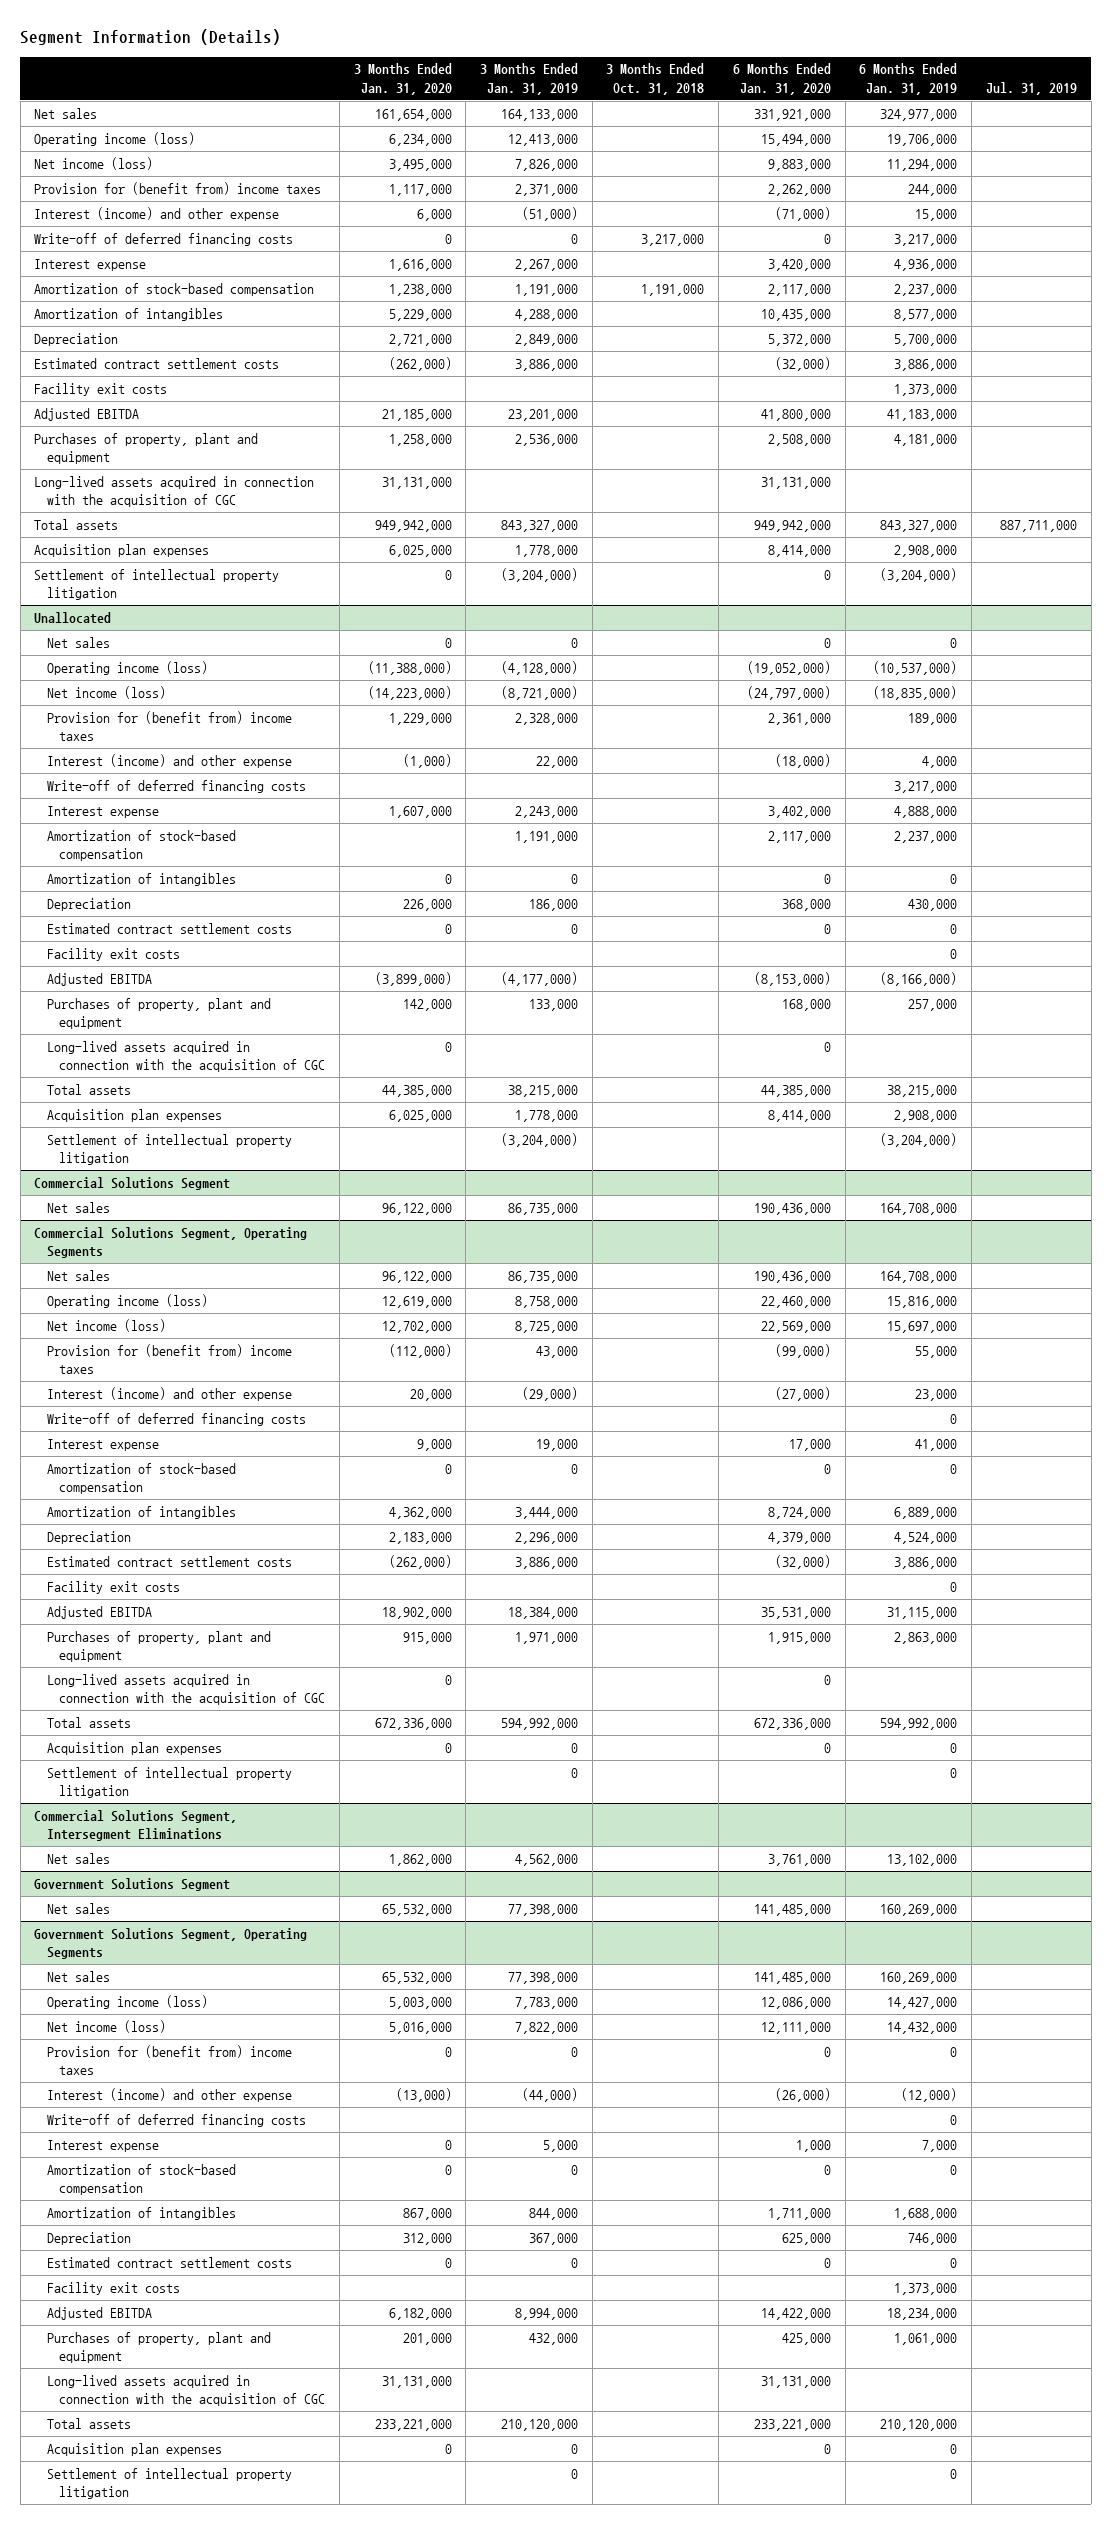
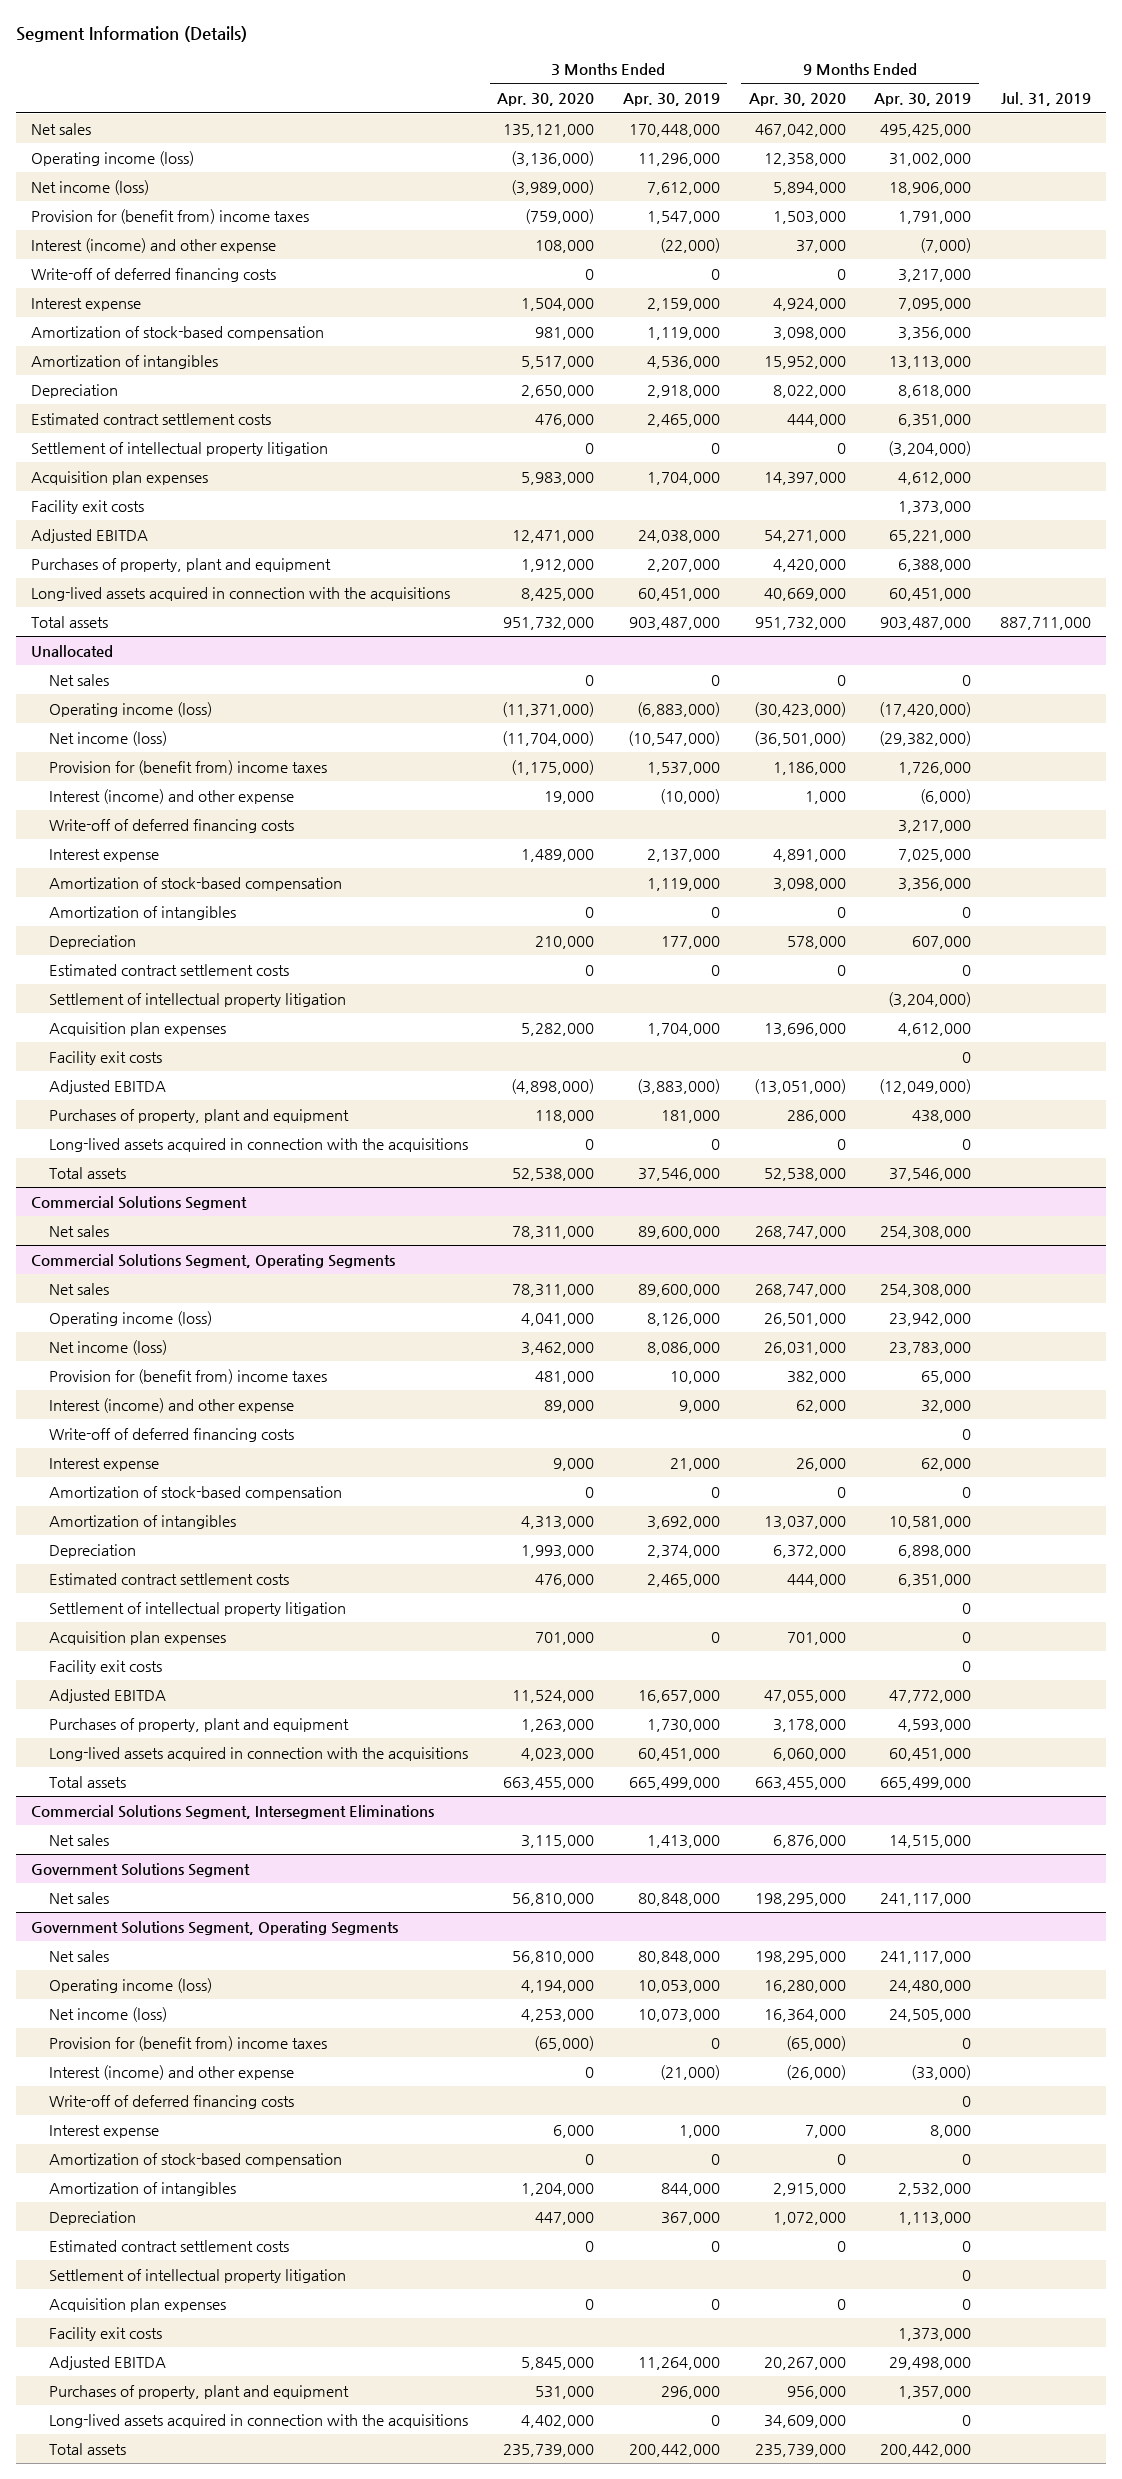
- | 3 Months Ended Jan. 31, 2020 | 3 Months Ended Jan. 31, 2019 | 3 Months Ended Oct. 31, 2018 | 6 Months Ended Jan. 31, 2020 | 6 Months Ended Jan. 31, 2019 | Jul. 31, 2019
+ | 3 Months Ended Apr. 30, 2020 | 3 Months Ended Apr. 30, 2019 | 9 Months Ended Apr. 30, 2020 | 9 Months Ended Apr. 30, 2019 | Jul. 31, 2019
moved up: Settlement of intellectual property litigation | 0 | 0 | 0 | (3,204,000) |
moved up: Acquisition plan expenses | 5,983,000 | 1,704,000 | 14,397,000 | 4,612,000 |
- Long-lived assets acquired in connection with the acquisition of CGC | 31,131,000 | | | 31,131,000 | |
+ Long-lived assets acquired in connection with the acquisitions | 8,425,000 | 60,451,000 | 40,669,000 | 60,451,000 |
@ Unallocated
moved up: Settlement of intellectual property litigation | | | | (3,204,000) |
moved up: Acquisition plan expenses | 5,282,000 | 1,704,000 | 13,696,000 | 4,612,000 |
- Long-lived assets acquired in connection with the acquisition of CGC | 0 | | | 0 | |
+ Long-lived assets acquired in connection with the acquisitions | 0 | 0 | 0 | 0 |
@ Commercial Solutions Segment, Operating Segments
moved up: Settlement of intellectual property litigation | | | | 0 |
moved up: Acquisition plan expenses | 701,000 | 0 | 701,000 | 0 |
- Long-lived assets acquired in connection with the acquisition of CGC | 0 | | | 0 | |
+ Long-lived assets acquired in connection with the acquisitions | 4,023,000 | 60,451,000 | 6,060,000 | 60,451,000 |
@ Government Solutions Segment, Operating Segments
moved up: Settlement of intellectual property litigation | | | | 0 |
moved up: Acquisition plan expenses | 0 | 0 | 0 | 0 |
- Long-lived assets acquired in connection with the acquisition of CGC | 31,131,000 | | | 31,131,000 | |
+ Long-lived assets acquired in connection with the acquisitions | 4,402,000 | 0 | 34,609,000 | 0 |

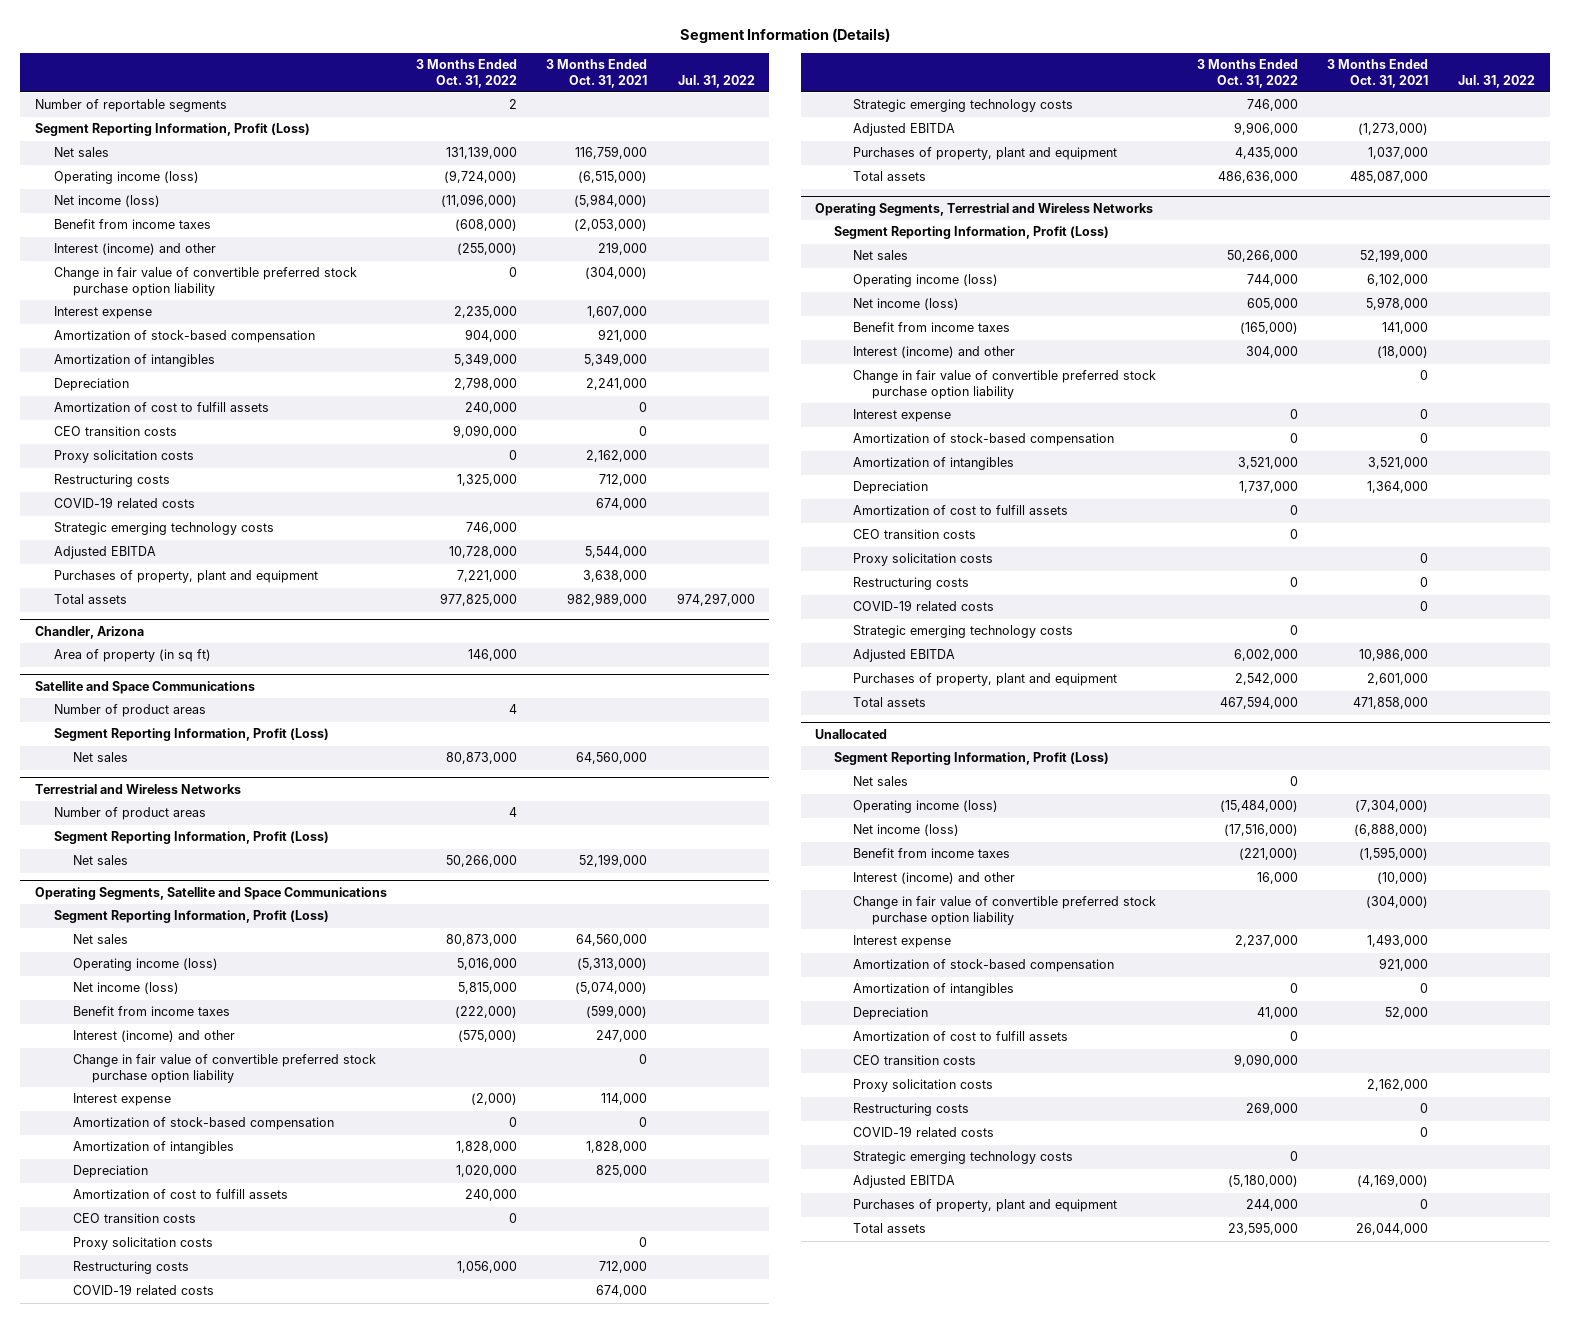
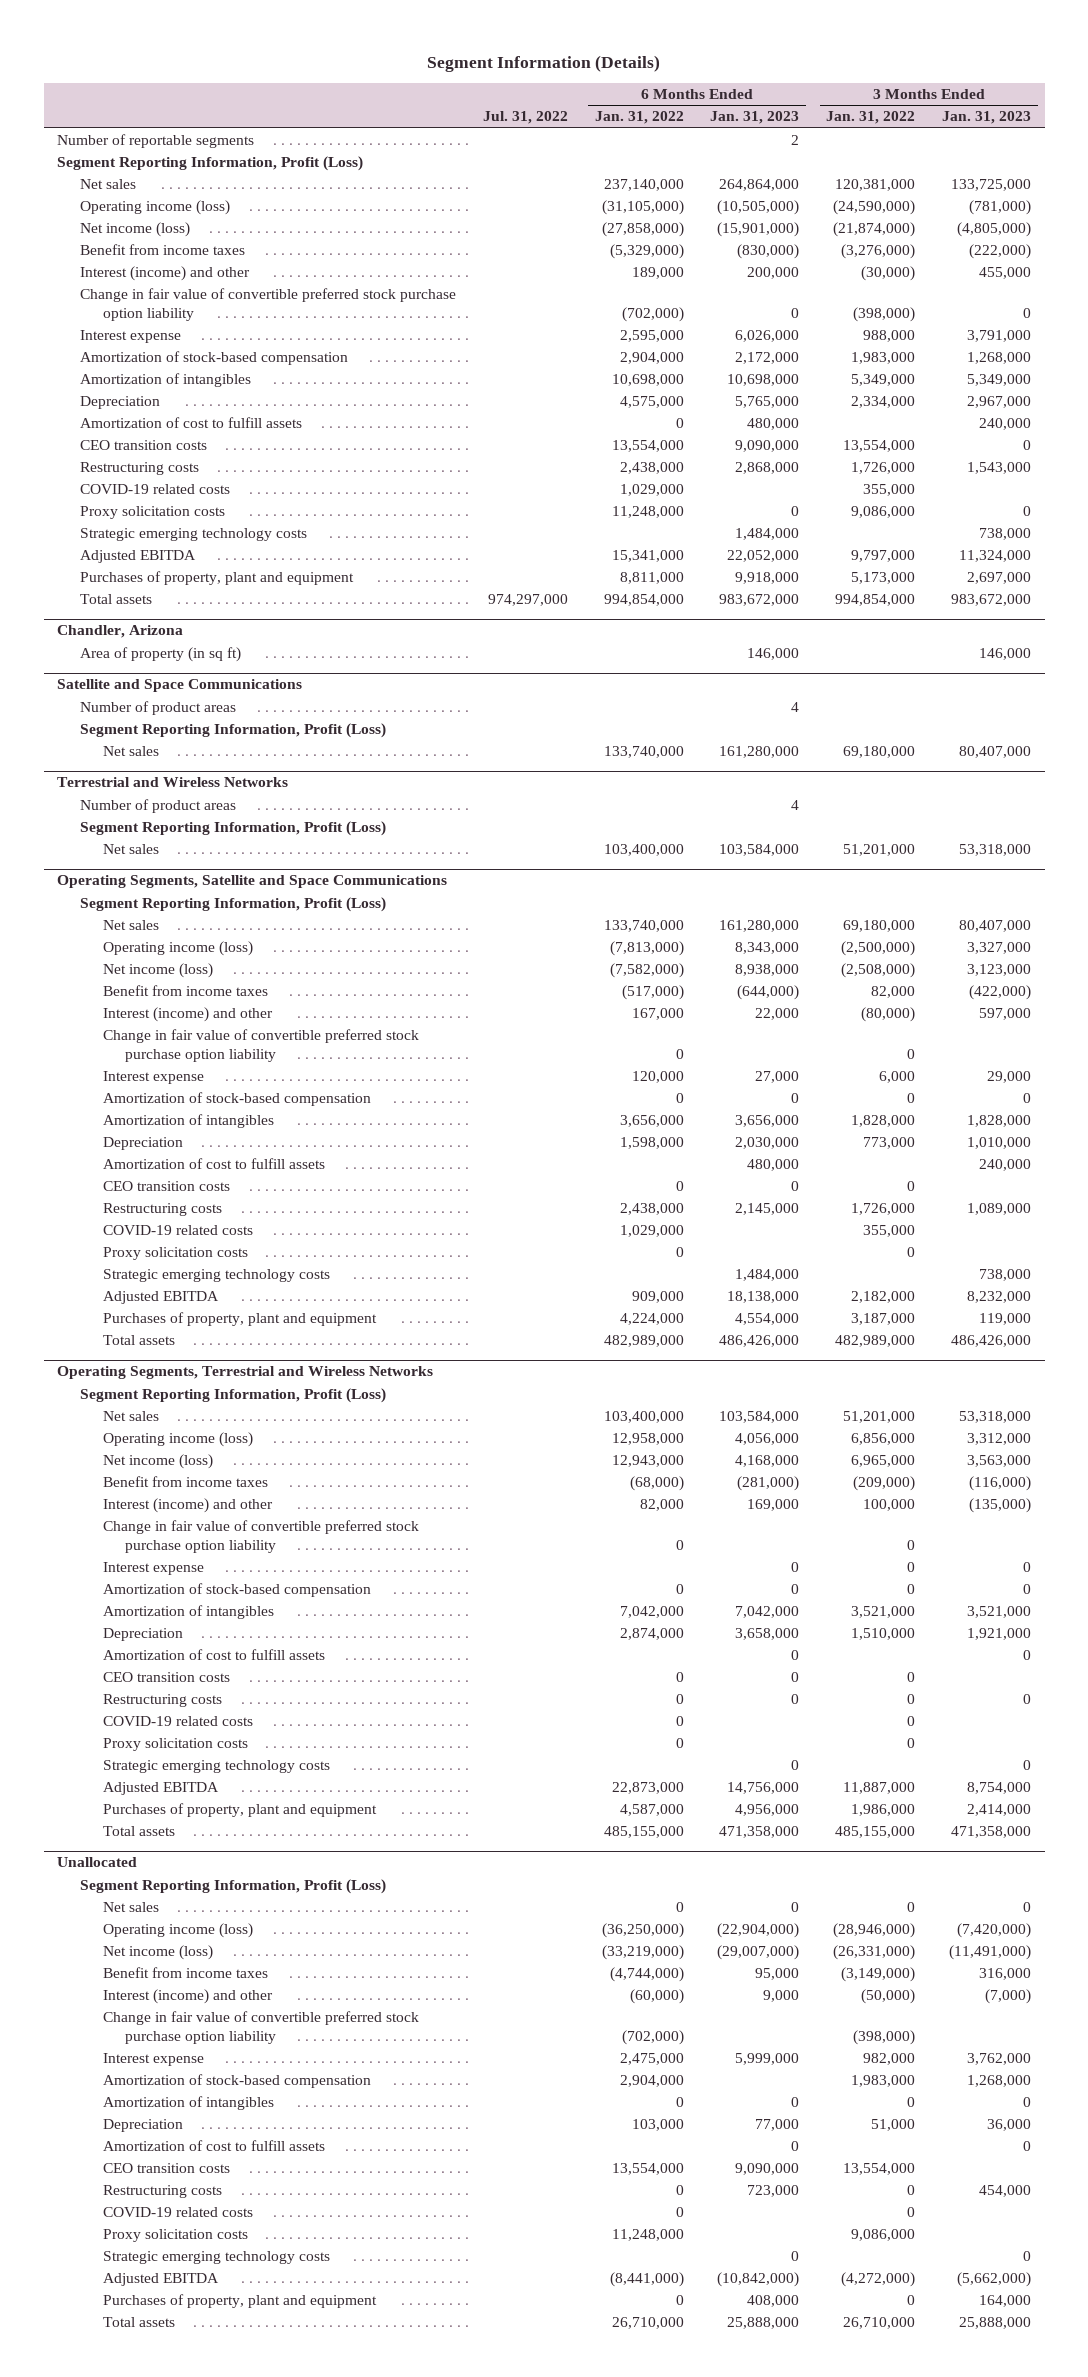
- | 3 Months Ended Oct. 31, 2022 | 3 Months Ended Oct. 31, 2021 | Jul. 31, 2022
+ | Jul. 31, 2022 | 6 Months Ended Jan. 31, 2022 | 6 Months Ended Jan. 31, 2023 | 3 Months Ended Jan. 31, 2022 | 3 Months Ended Jan. 31, 2023
moved down: Proxy solicitation costs | | 11,248,000 | 0 | 9,086,000 | 0
@ Operating Segments, Satellite and Space Communications
moved down: Proxy solicitation costs | | 0 | | 0 |
@ Operating Segments, Terrestrial and Wireless Networks
moved down: Proxy solicitation costs | | 0 | | 0 |
@ Unallocated
moved down: Proxy solicitation costs | | 11,248,000 | | 9,086,000 |

